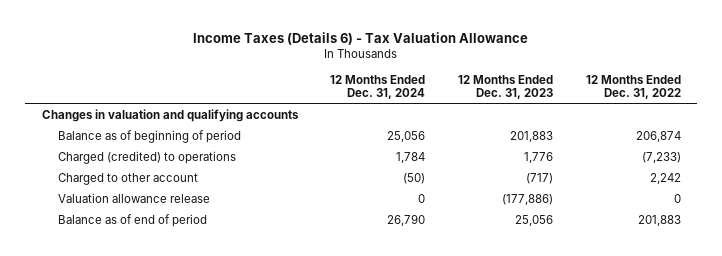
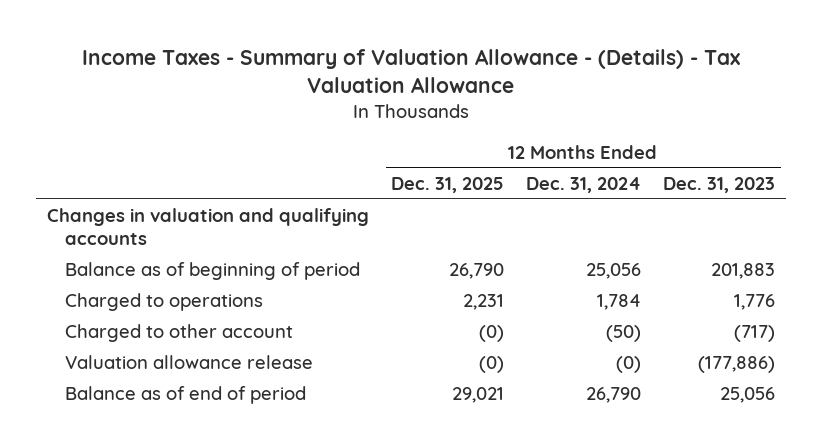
- Income Taxes (Details 6) - Tax Valuation Allowance
+ Income Taxes - Summary of Valuation Allowance - (Details) - Tax Valuation Allowance
- | 12 Months Ended Dec. 31, 2024 | 12 Months Ended Dec. 31, 2023 | 12 Months Ended Dec. 31, 2022
+ | 12 Months Ended Dec. 31, 2025 | 12 Months Ended Dec. 31, 2024 | 12 Months Ended Dec. 31, 2023
- Charged (credited) to operations | 1,784 | 1,776 | (7,233)
+ Charged to operations | 2,231 | 1,784 | 1,776
- Valuation allowance release | 0 | (177,886) | 0
+ Valuation allowance release | (0) | (0) | (177,886)

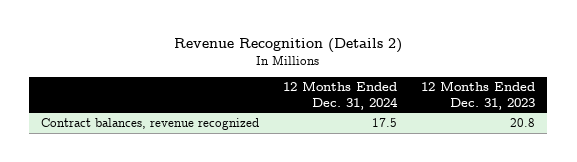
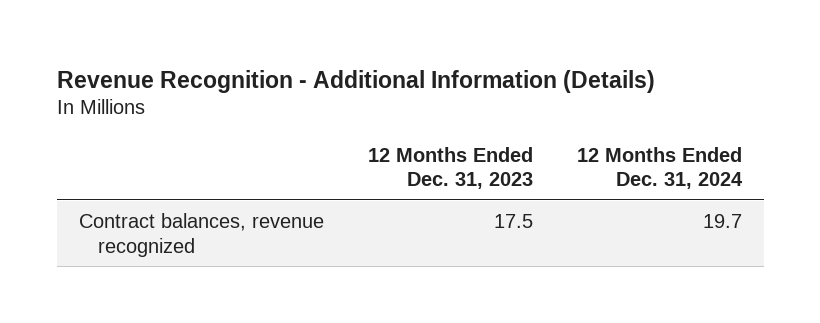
- Revenue Recognition (Details 2)
+ Revenue Recognition - Additional Information (Details)
- | 12 Months Ended Dec. 31, 2024 | 12 Months Ended Dec. 31, 2023
+ | 12 Months Ended Dec. 31, 2023 | 12 Months Ended Dec. 31, 2024
- Contract balances, revenue recognized | 17.5 | 20.8
+ Contract balances, revenue recognized | 17.5 | 19.7

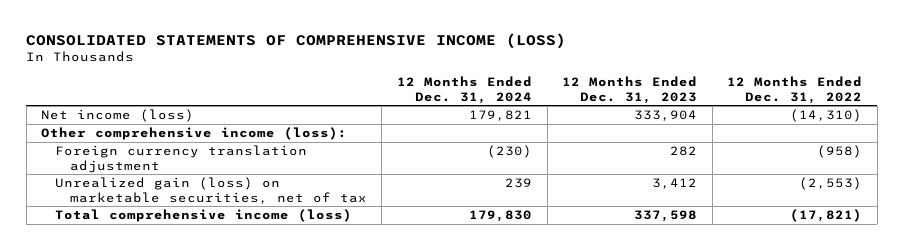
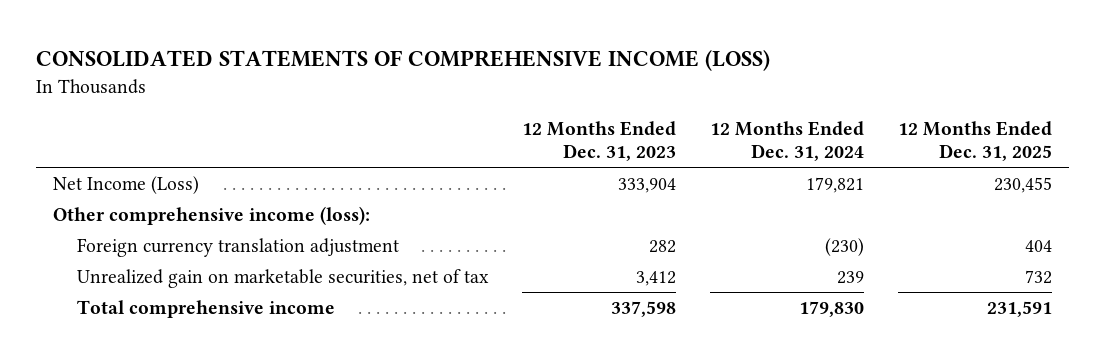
- | 12 Months Ended Dec. 31, 2024 | 12 Months Ended Dec. 31, 2023 | 12 Months Ended Dec. 31, 2022
+ | 12 Months Ended Dec. 31, 2023 | 12 Months Ended Dec. 31, 2024 | 12 Months Ended Dec. 31, 2025
- Net income (loss) | 179,821 | 333,904 | (14,310)
+ Net Income (Loss) | 333,904 | 179,821 | 230,455
- Unrealized gain (loss) on marketable securities, net of tax | 239 | 3,412 | (2,553)
- Total comprehensive income (loss) | 179,830 | 337,598 | (17,821)
+ Unrealized gain on marketable securities, net of tax | 3,412 | 239 | 732
+ Total comprehensive income | 337,598 | 179,830 | 231,591

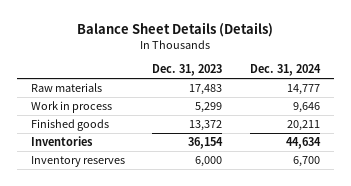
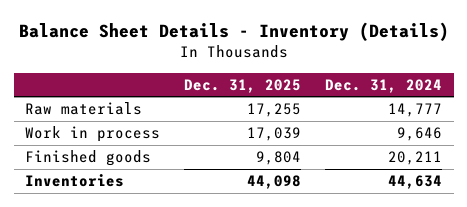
- Balance Sheet Details (Details)
+ Balance Sheet Details - Inventory (Details)
- | Dec. 31, 2023 | Dec. 31, 2024
+ | Dec. 31, 2025 | Dec. 31, 2024
- Inventory reserves | 6,000 | 6,700

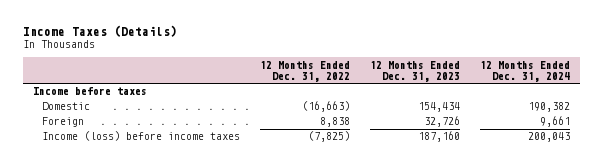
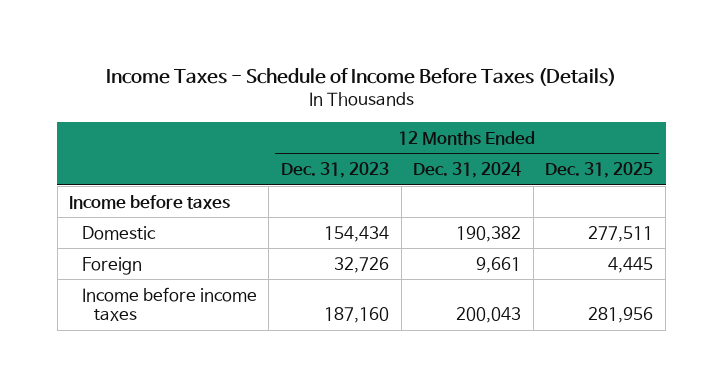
- Income Taxes (Details)
+ Income Taxes - Schedule of Income Before Taxes (Details)
- | 12 Months Ended Dec. 31, 2022 | 12 Months Ended Dec. 31, 2023 | 12 Months Ended Dec. 31, 2024
+ | 12 Months Ended Dec. 31, 2023 | 12 Months Ended Dec. 31, 2024 | 12 Months Ended Dec. 31, 2025
- Income (loss) before income taxes | (7,825) | 187,160 | 200,043
+ Income before income taxes | 187,160 | 200,043 | 281,956

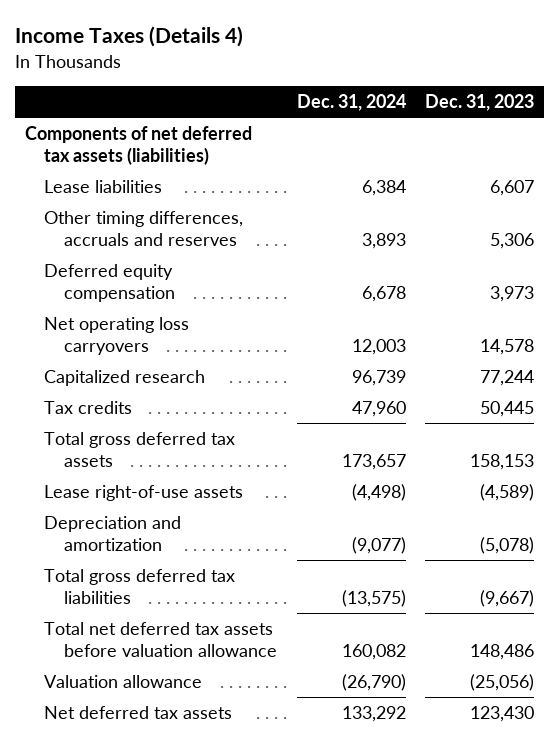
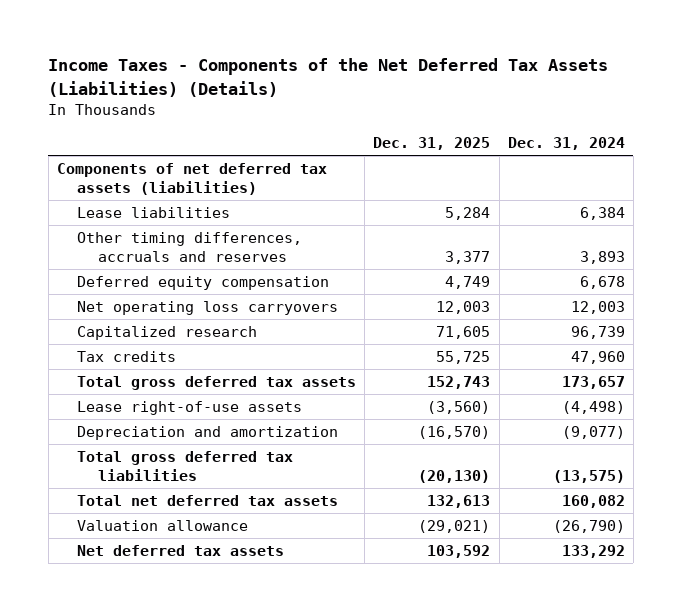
- Income Taxes (Details 4)
+ Income Taxes - Components of the Net Deferred Tax Assets (Liabilities) (Details)
- | Dec. 31, 2024 | Dec. 31, 2023
+ | Dec. 31, 2025 | Dec. 31, 2024
- Total net deferred tax assets before valuation allowance | 160,082 | 148,486
+ Total net deferred tax assets | 132,613 | 160,082

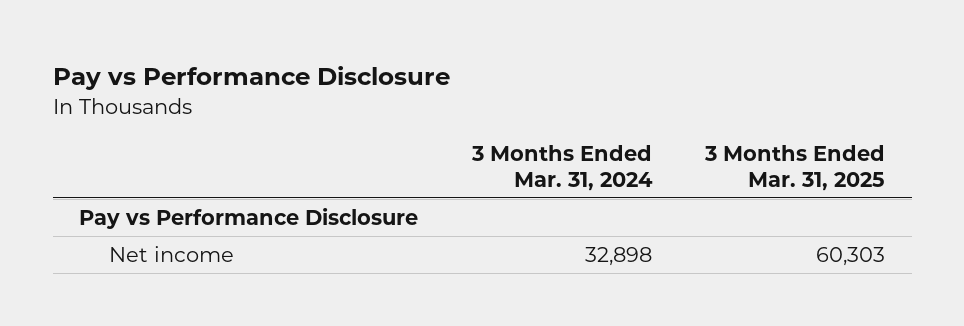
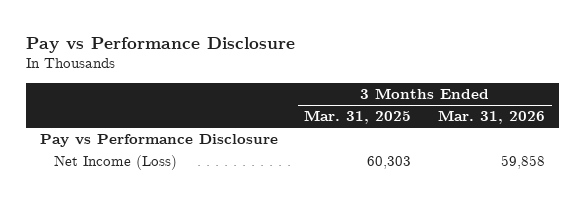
- | 3 Months Ended Mar. 31, 2024 | 3 Months Ended Mar. 31, 2025
+ | 3 Months Ended Mar. 31, 2025 | 3 Months Ended Mar. 31, 2026
- Net income | 32,898 | 60,303
+ Net Income (Loss) | 60,303 | 59,858

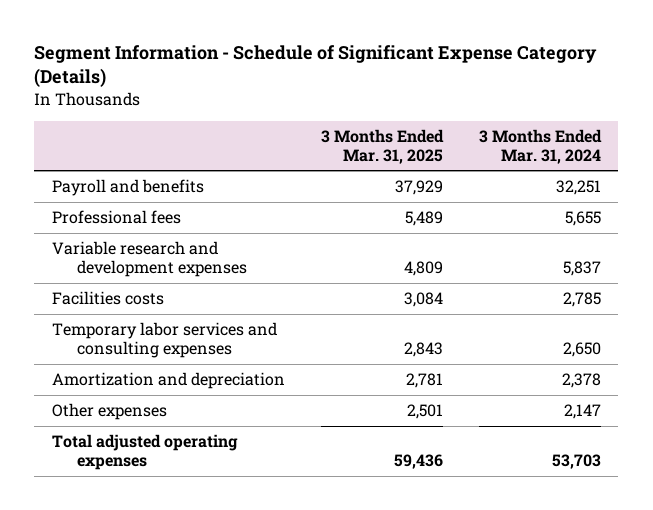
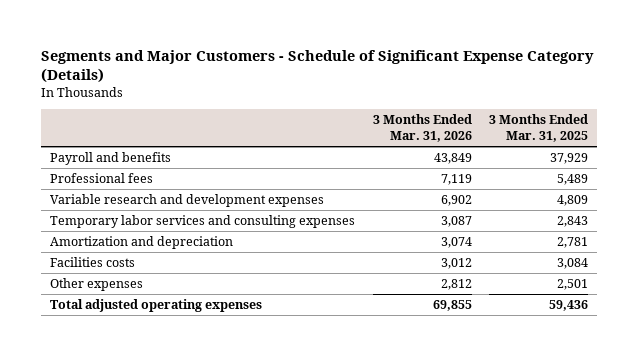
- Segment Information - Schedule of Significant Expense Category (Details)
+ Segments and Major Customers - Schedule of Significant Expense Category (Details)
- | 3 Months Ended Mar. 31, 2025 | 3 Months Ended Mar. 31, 2024
+ | 3 Months Ended Mar. 31, 2026 | 3 Months Ended Mar. 31, 2025
moved down: Facilities costs | 3,012 | 3,084

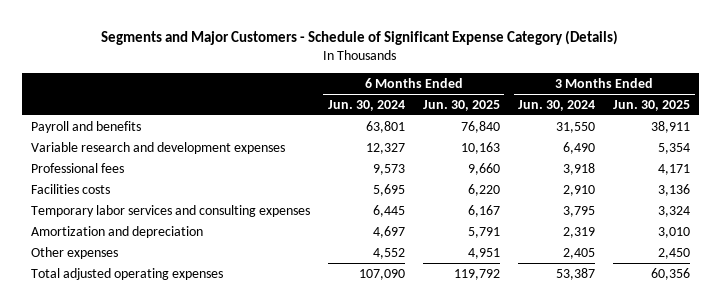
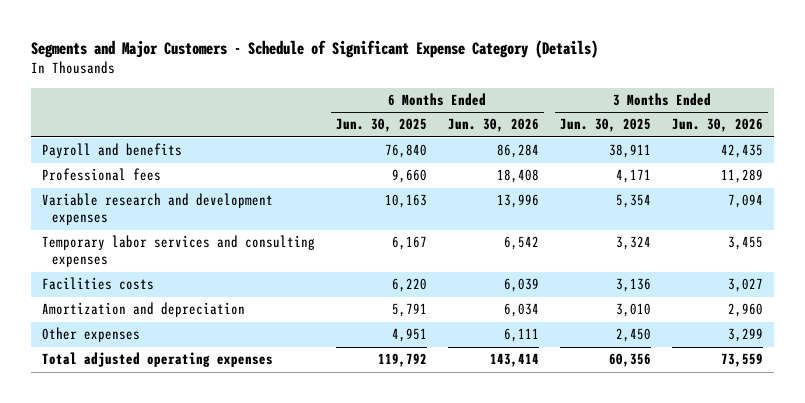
- | 6 Months Ended Jun. 30, 2024 | 6 Months Ended Jun. 30, 2025 | 3 Months Ended Jun. 30, 2024 | 3 Months Ended Jun. 30, 2025
+ | 6 Months Ended Jun. 30, 2025 | 6 Months Ended Jun. 30, 2026 | 3 Months Ended Jun. 30, 2025 | 3 Months Ended Jun. 30, 2026
moved down: Variable research and development expenses | 10,163 | 13,996 | 5,354 | 7,094
moved down: Facilities costs | 6,220 | 6,039 | 3,136 | 3,027

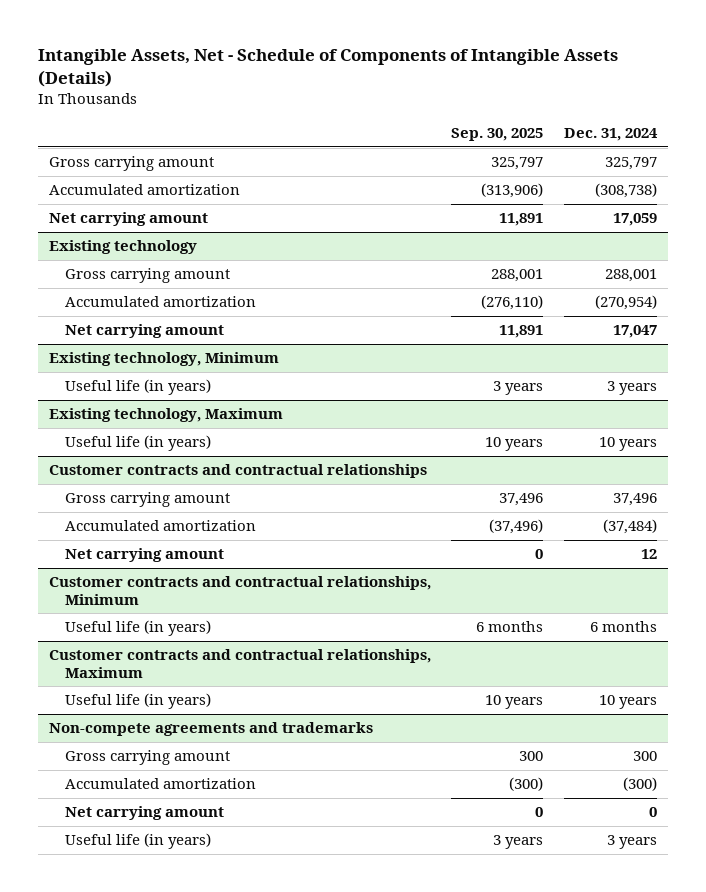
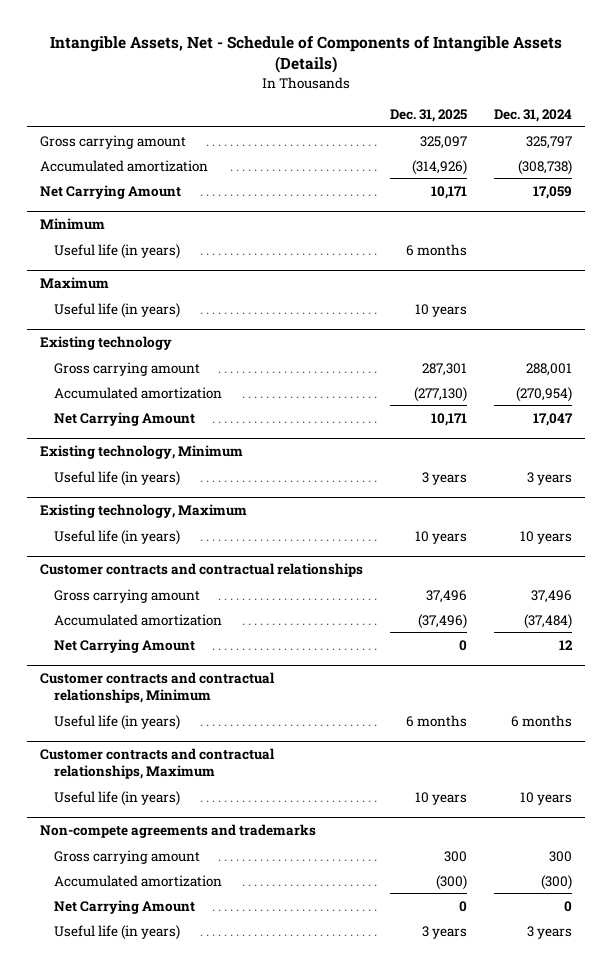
- | Sep. 30, 2025 | Dec. 31, 2024
+ | Dec. 31, 2025 | Dec. 31, 2024
- Net carrying amount | 11,891 | 17,059
+ Net Carrying Amount | 10,171 | 17,059
+ Minimum
+ Useful life (in years) | 6 months |
+ Maximum
+ Useful life (in years) | 10 years |
@ Existing technology
- Net carrying amount | 11,891 | 17,047
+ Net Carrying Amount | 10,171 | 17,047
@ Customer contracts and contractual relationships
- Net carrying amount | 0 | 12
+ Net Carrying Amount | 0 | 12
@ Non-compete agreements and trademarks
- Net carrying amount | 0 | 0
+ Net Carrying Amount | 0 | 0

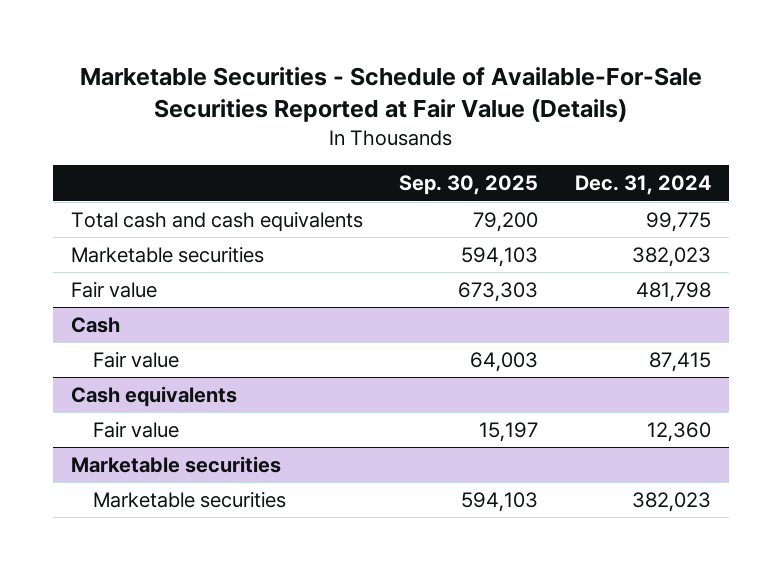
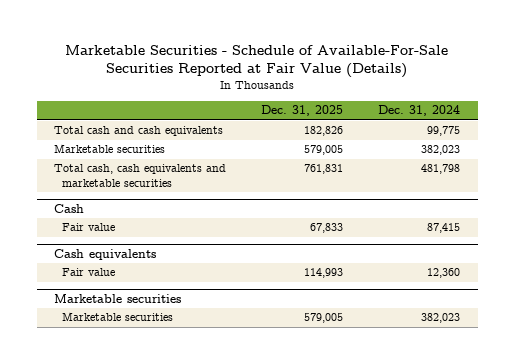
- | Sep. 30, 2025 | Dec. 31, 2024
+ | Dec. 31, 2025 | Dec. 31, 2024
- Fair value | 673,303 | 481,798
+ Total cash, cash equivalents and marketable securities | 761,831 | 481,798

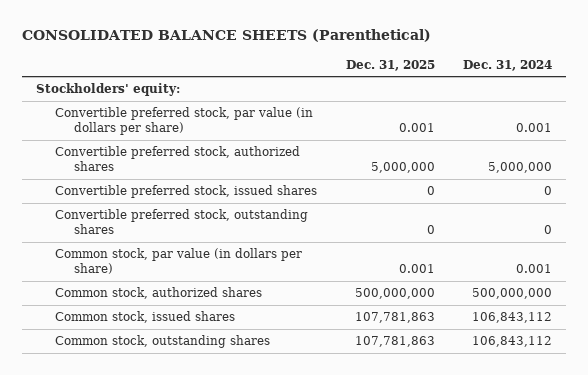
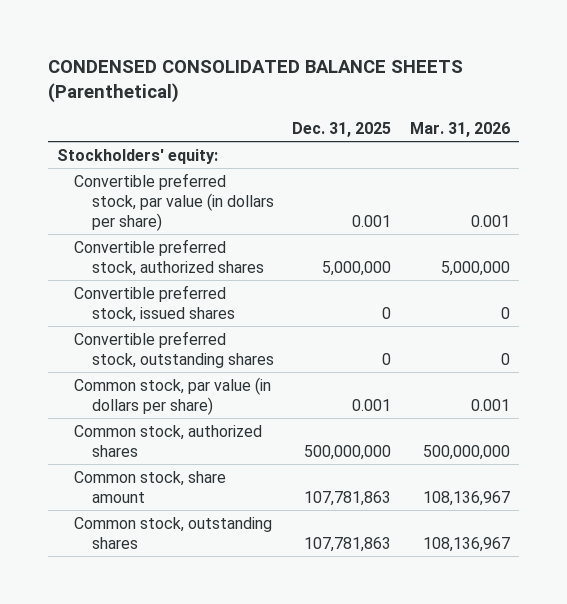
- CONSOLIDATED BALANCE SHEETS (Parenthetical)
+ CONDENSED CONSOLIDATED BALANCE SHEETS (Parenthetical)
- | Dec. 31, 2025 | Dec. 31, 2024
+ | Dec. 31, 2025 | Mar. 31, 2026
- Common stock, issued shares | 107,781,863 | 106,843,112
+ Common stock, share amount | 107,781,863 | 108,136,967

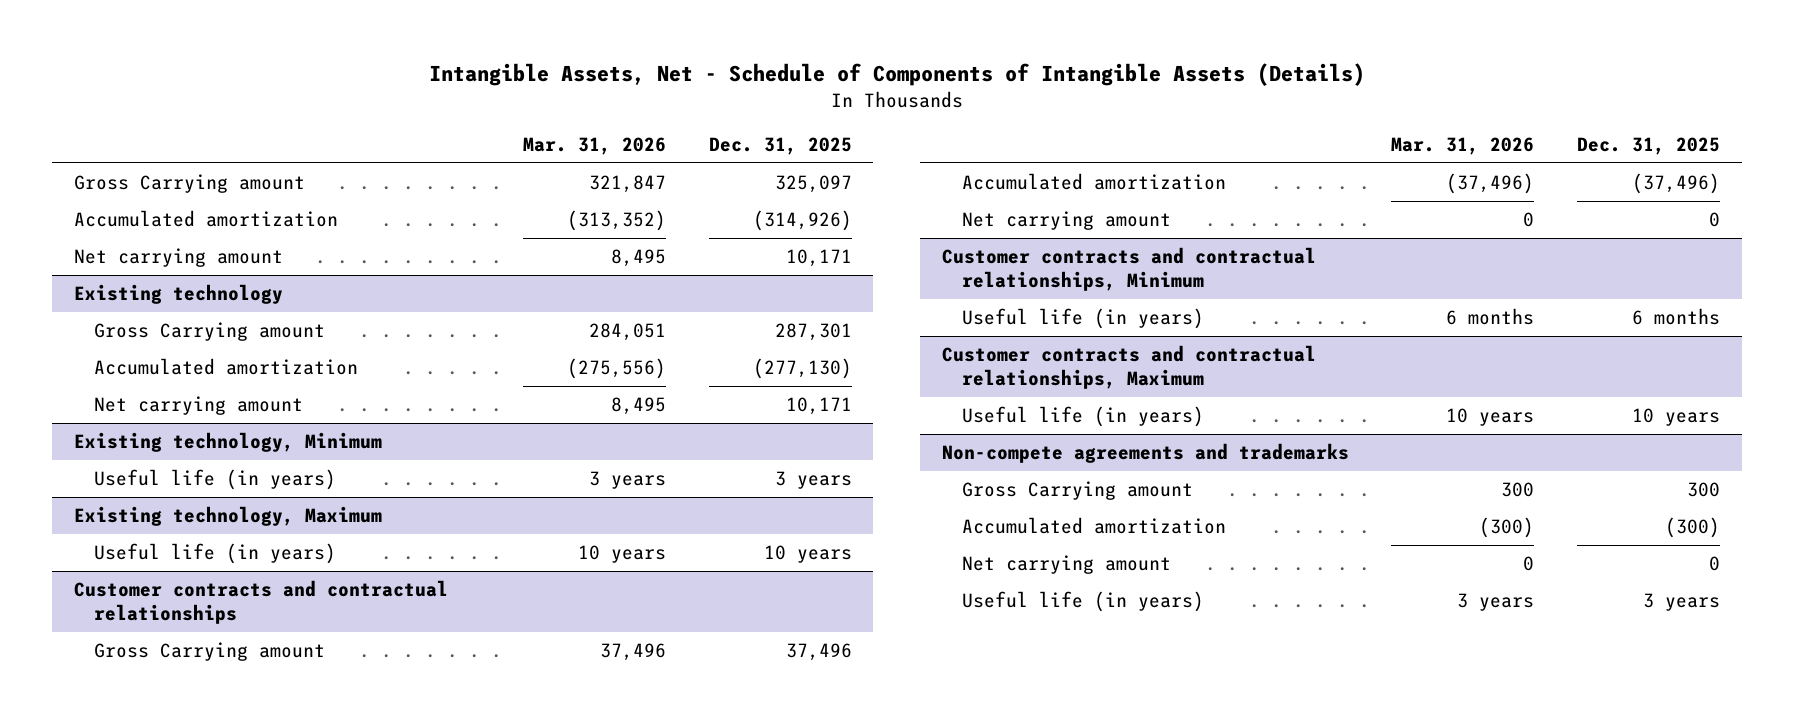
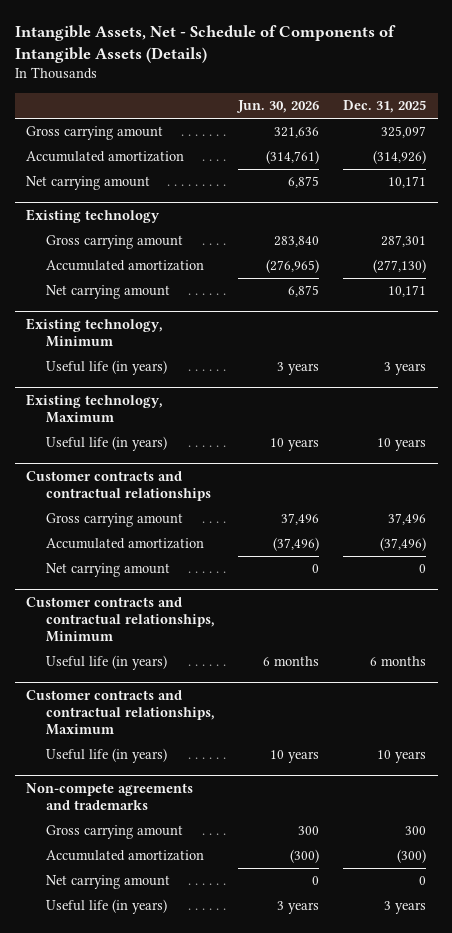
- | Mar. 31, 2026 | Dec. 31, 2025
+ | Jun. 30, 2026 | Dec. 31, 2025
- Gross Carrying amount | 321,847 | 325,097
+ Gross carrying amount | 321,636 | 325,097
@ Existing technology
- Gross Carrying amount | 284,051 | 287,301
+ Gross carrying amount | 283,840 | 287,301
@ Customer contracts and contractual relationships
- Gross Carrying amount | 37,496 | 37,496
+ Gross carrying amount | 37,496 | 37,496
@ Non-compete agreements and trademarks
- Gross Carrying amount | 300 | 300
+ Gross carrying amount | 300 | 300

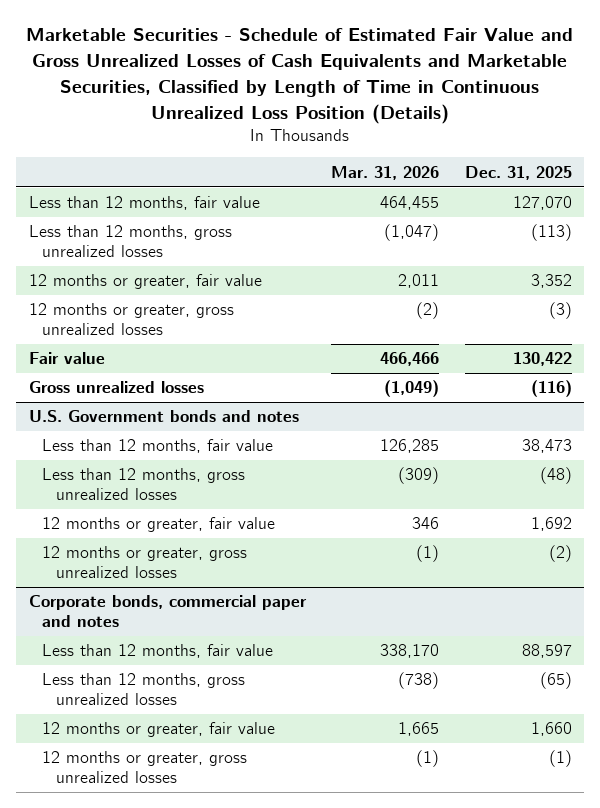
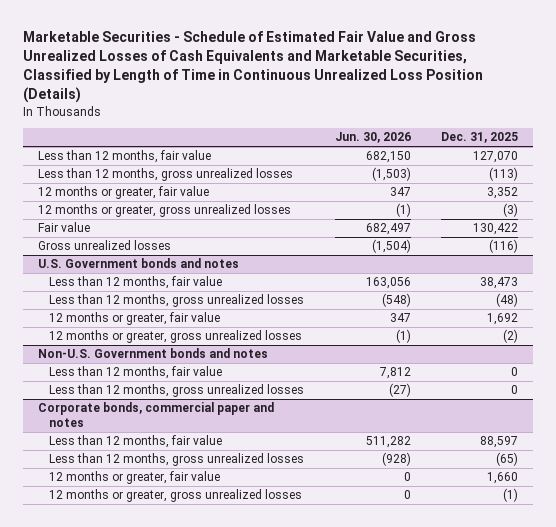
- | Mar. 31, 2026 | Dec. 31, 2025
+ | Jun. 30, 2026 | Dec. 31, 2025
+ Non-U.S. Government bonds and notes
+ Less than 12 months, fair value | 7,812 | 0
+ Less than 12 months, gross unrealized losses | (27) | 0

